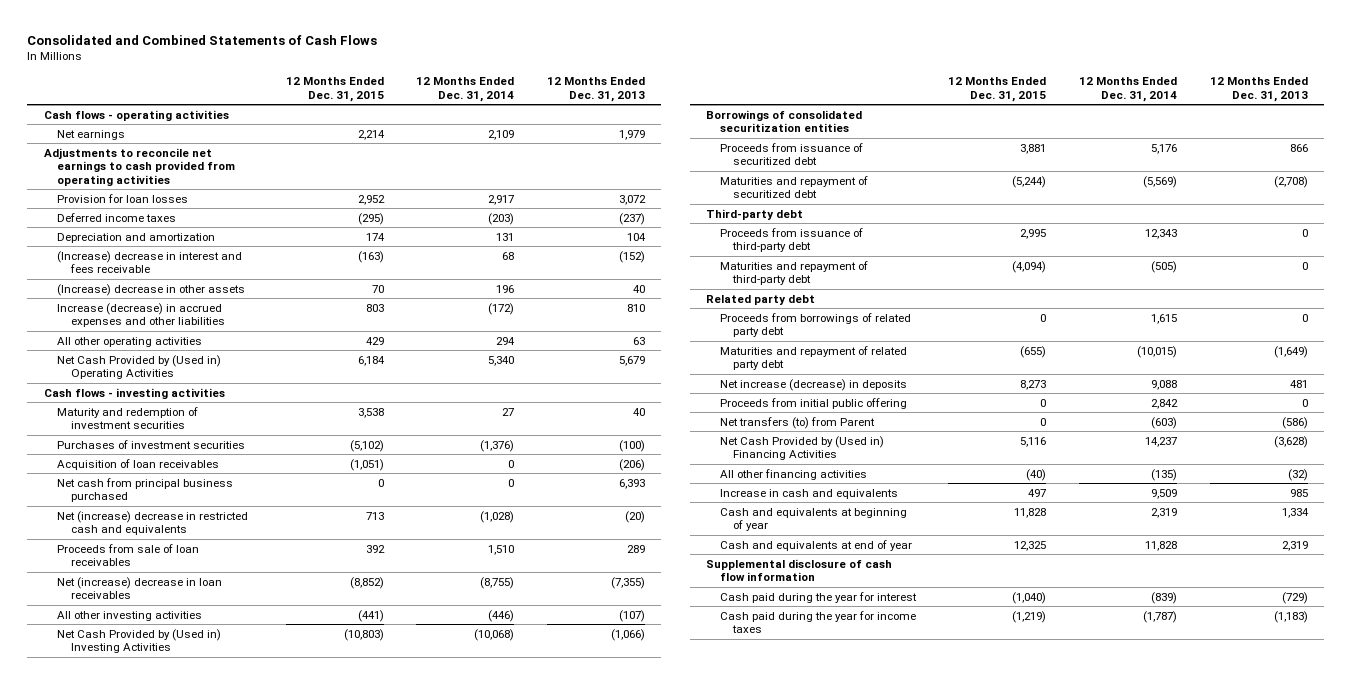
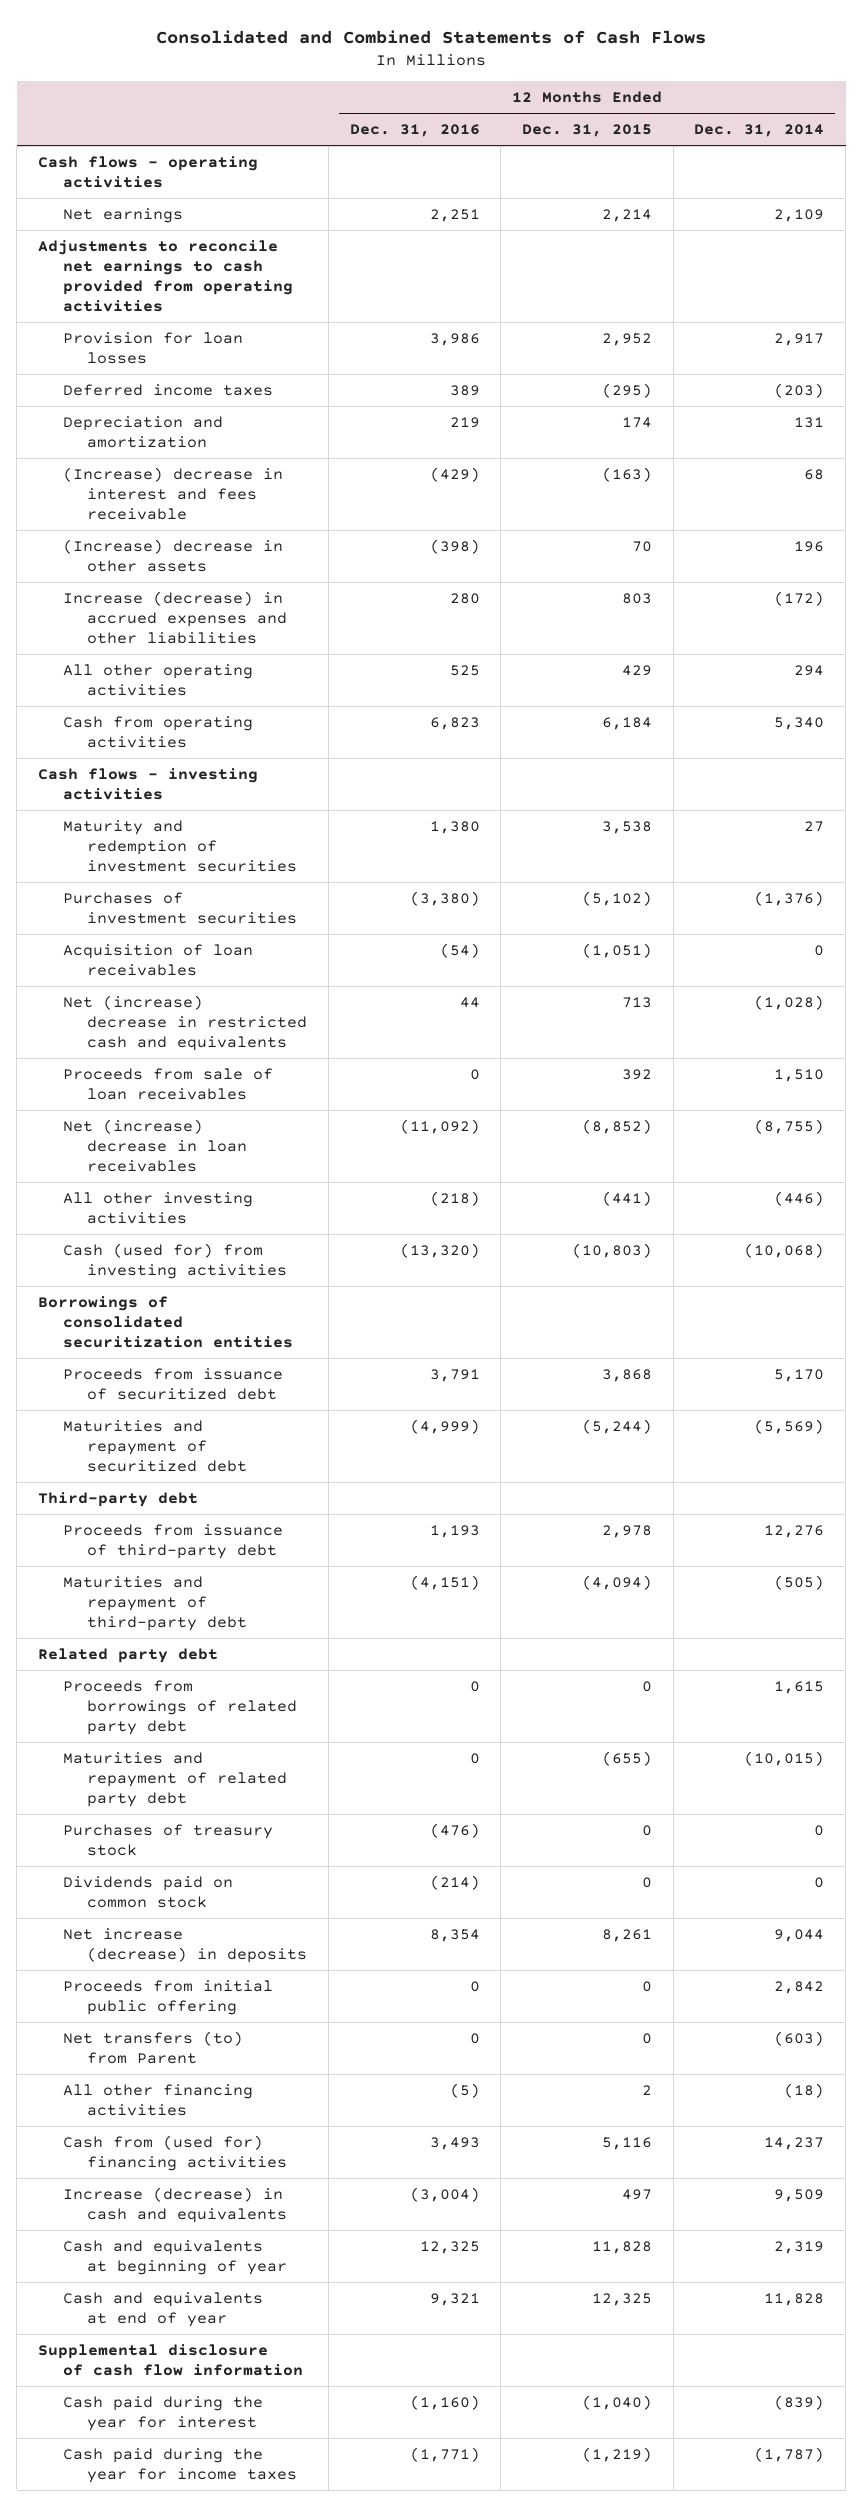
- | 12 Months Ended Dec. 31, 2015 | 12 Months Ended Dec. 31, 2014 | 12 Months Ended Dec. 31, 2013
+ | 12 Months Ended Dec. 31, 2016 | 12 Months Ended Dec. 31, 2015 | 12 Months Ended Dec. 31, 2014
- Net Cash Provided by (Used in) Operating Activities | 6,184 | 5,340 | 5,679
+ Cash from operating activities | 6,823 | 6,184 | 5,340
- Net cash from principal business purchased | 0 | 0 | 6,393
- Net Cash Provided by (Used in) Investing Activities | (10,803) | (10,068) | (1,066)
+ Cash (used for) from investing activities | (13,320) | (10,803) | (10,068)
- Proceeds from issuance of securitized debt | 3,881 | 5,176 | 866
+ Proceeds from issuance of securitized debt | 3,791 | 3,868 | 5,170
- Proceeds from issuance of third-party debt | 2,995 | 12,343 | 0
+ Proceeds from issuance of third-party debt | 1,193 | 2,978 | 12,276
- Net increase (decrease) in deposits | 8,273 | 9,088 | 481
+ Purchases of treasury stock | (476) | 0 | 0
+ Dividends paid on common stock | (214) | 0 | 0
+ Net increase (decrease) in deposits | 8,354 | 8,261 | 9,044
- Net Cash Provided by (Used in) Financing Activities | 5,116 | 14,237 | (3,628)
- All other financing activities | (40) | (135) | (32)
- Increase in cash and equivalents | 497 | 9,509 | 985
+ All other financing activities | (5) | 2 | (18)
+ Cash from (used for) financing activities | 3,493 | 5,116 | 14,237
+ Increase (decrease) in cash and equivalents | (3,004) | 497 | 9,509

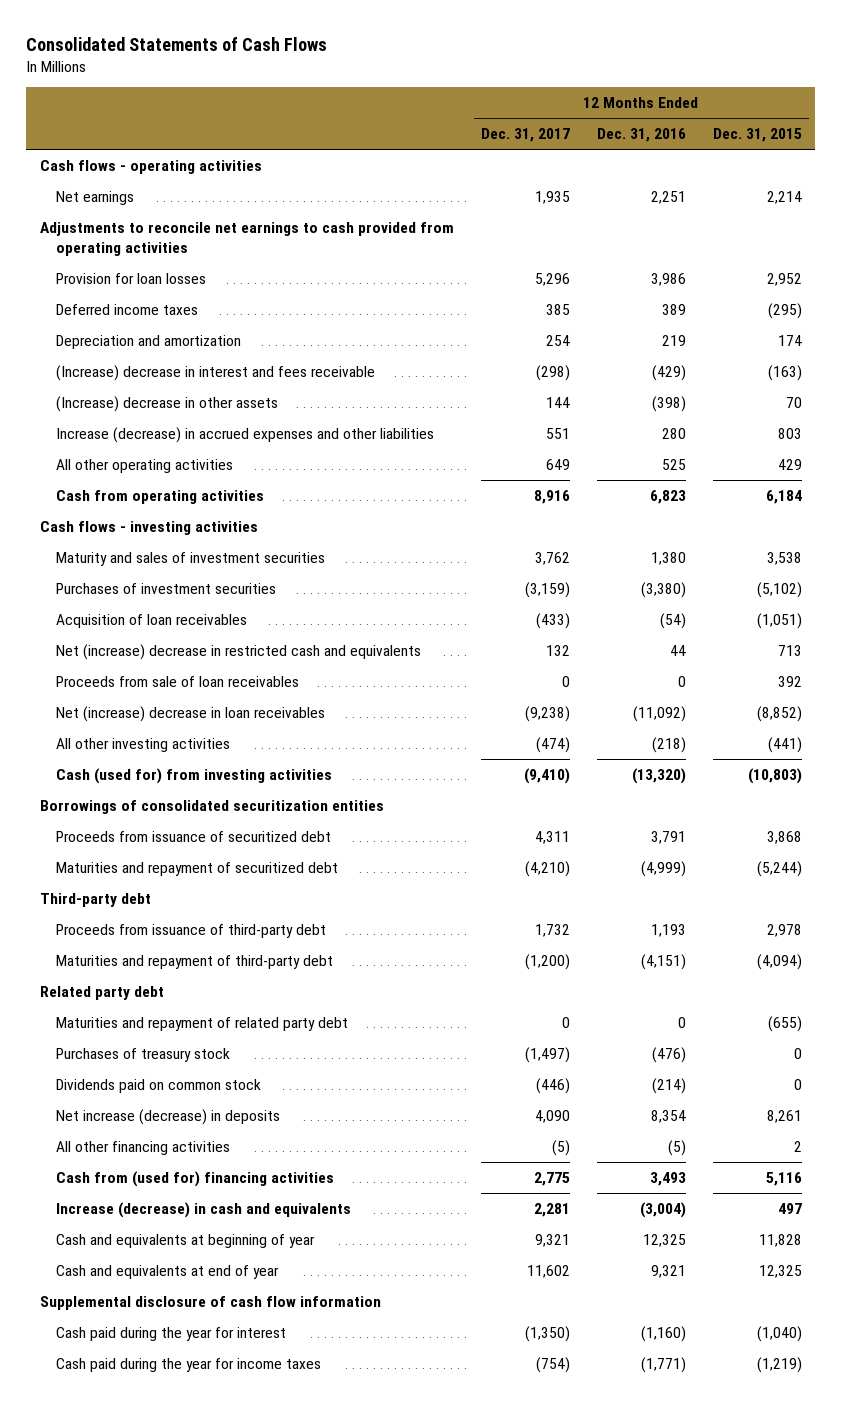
- Consolidated and Combined Statements of Cash Flows
+ Consolidated Statements of Cash Flows
- | 12 Months Ended Dec. 31, 2016 | 12 Months Ended Dec. 31, 2015 | 12 Months Ended Dec. 31, 2014
+ | 12 Months Ended Dec. 31, 2017 | 12 Months Ended Dec. 31, 2016 | 12 Months Ended Dec. 31, 2015
- Maturity and redemption of investment securities | 1,380 | 3,538 | 27
+ Maturity and sales of investment securities | 3,762 | 1,380 | 3,538
- Proceeds from borrowings of related party debt | 0 | 0 | 1,615
- Proceeds from initial public offering | 0 | 0 | 2,842
- Net transfers (to) from Parent | 0 | 0 | (603)

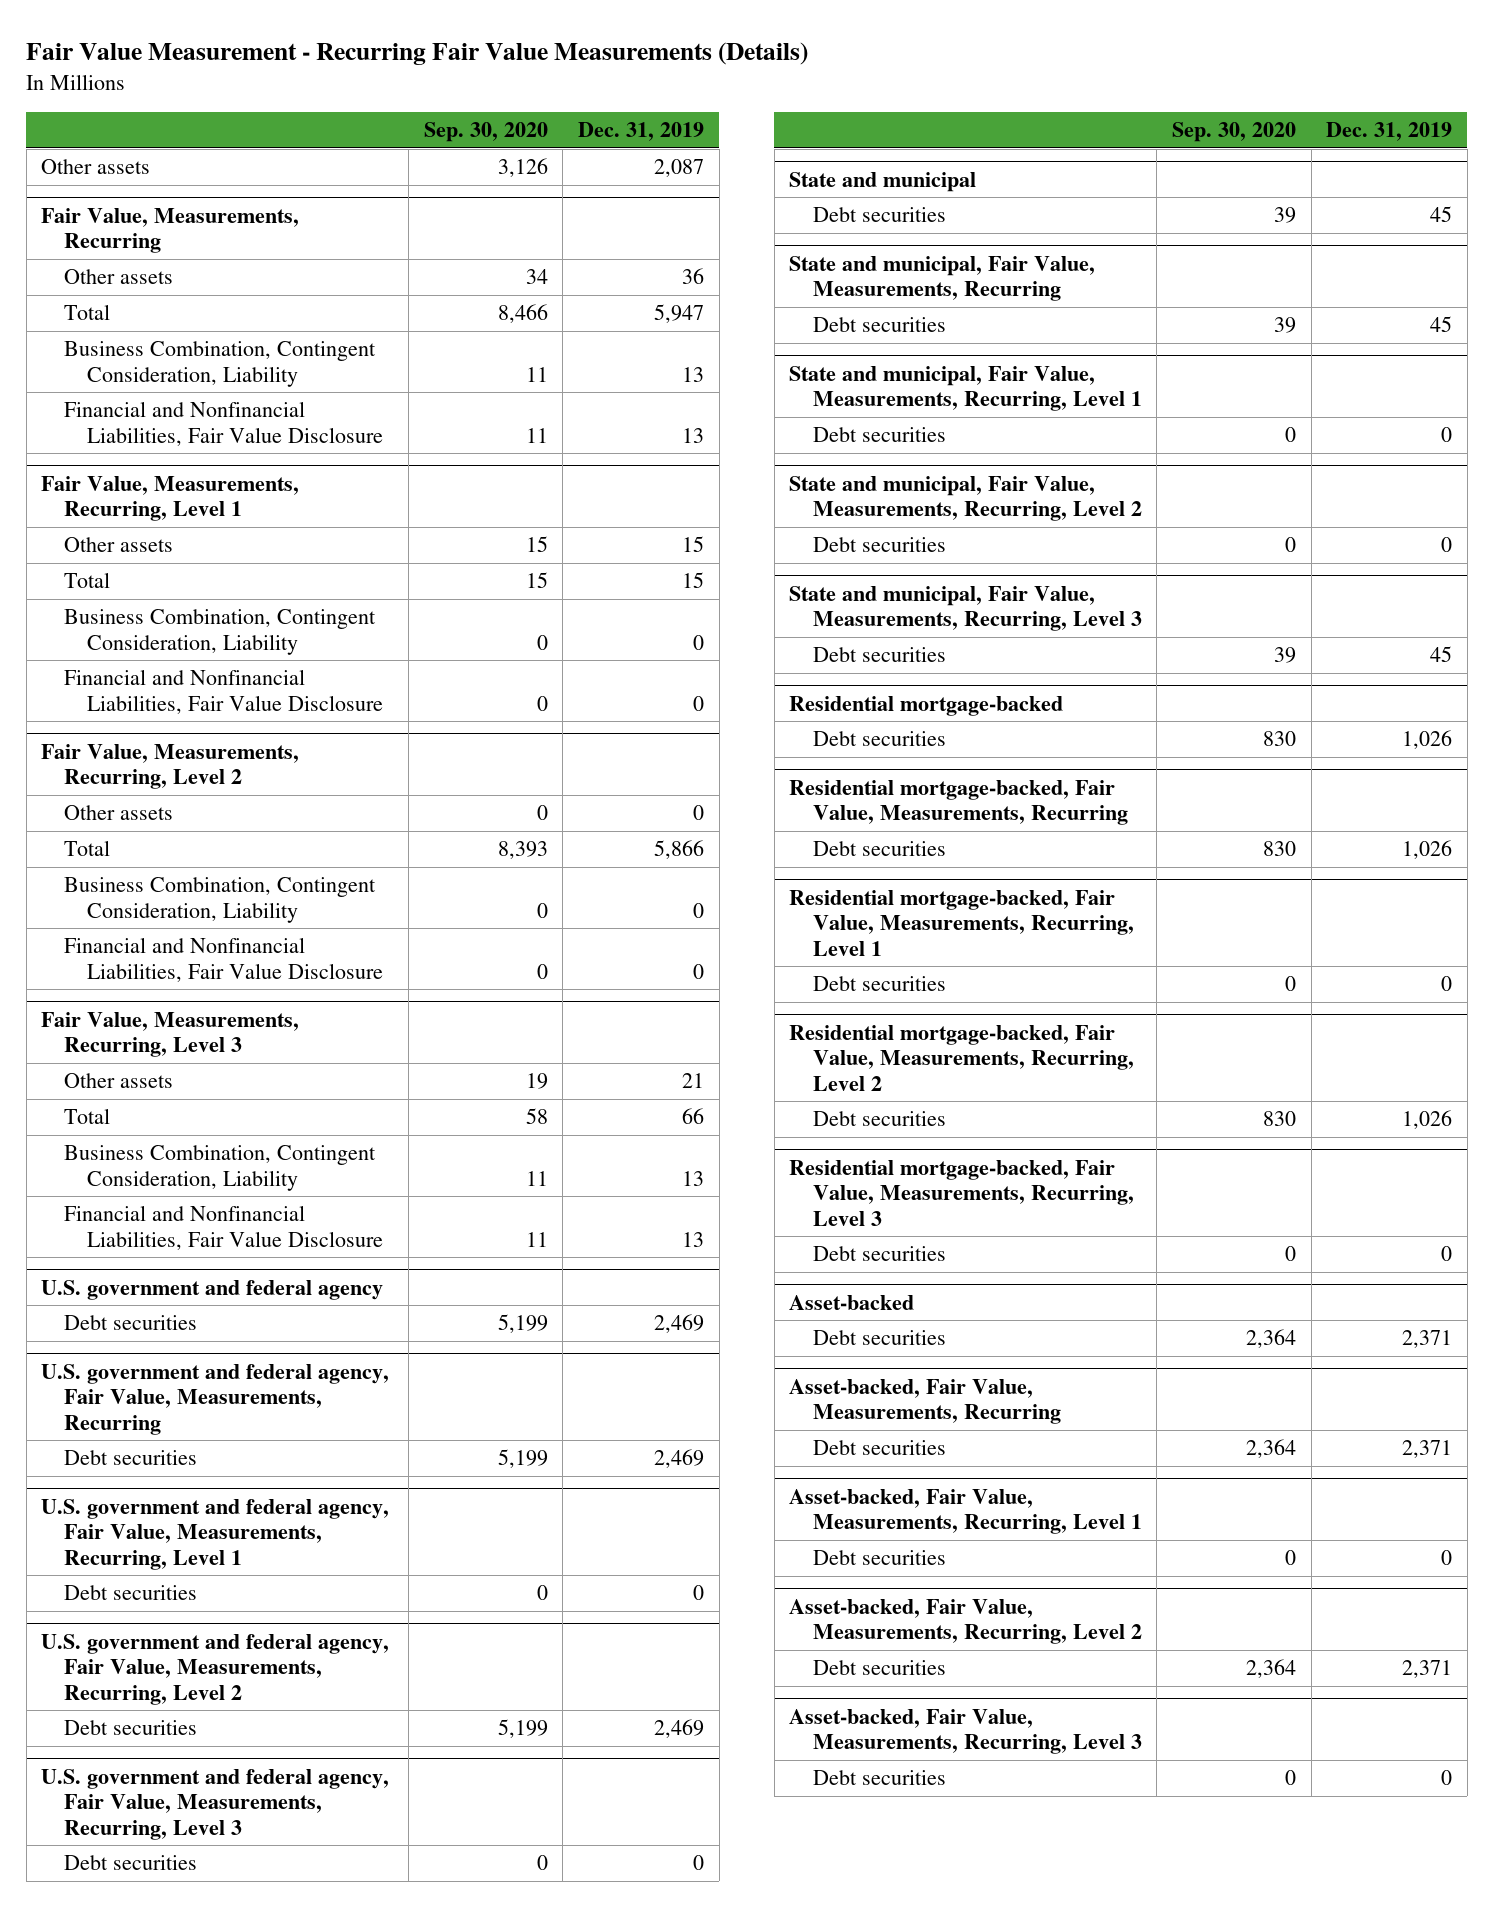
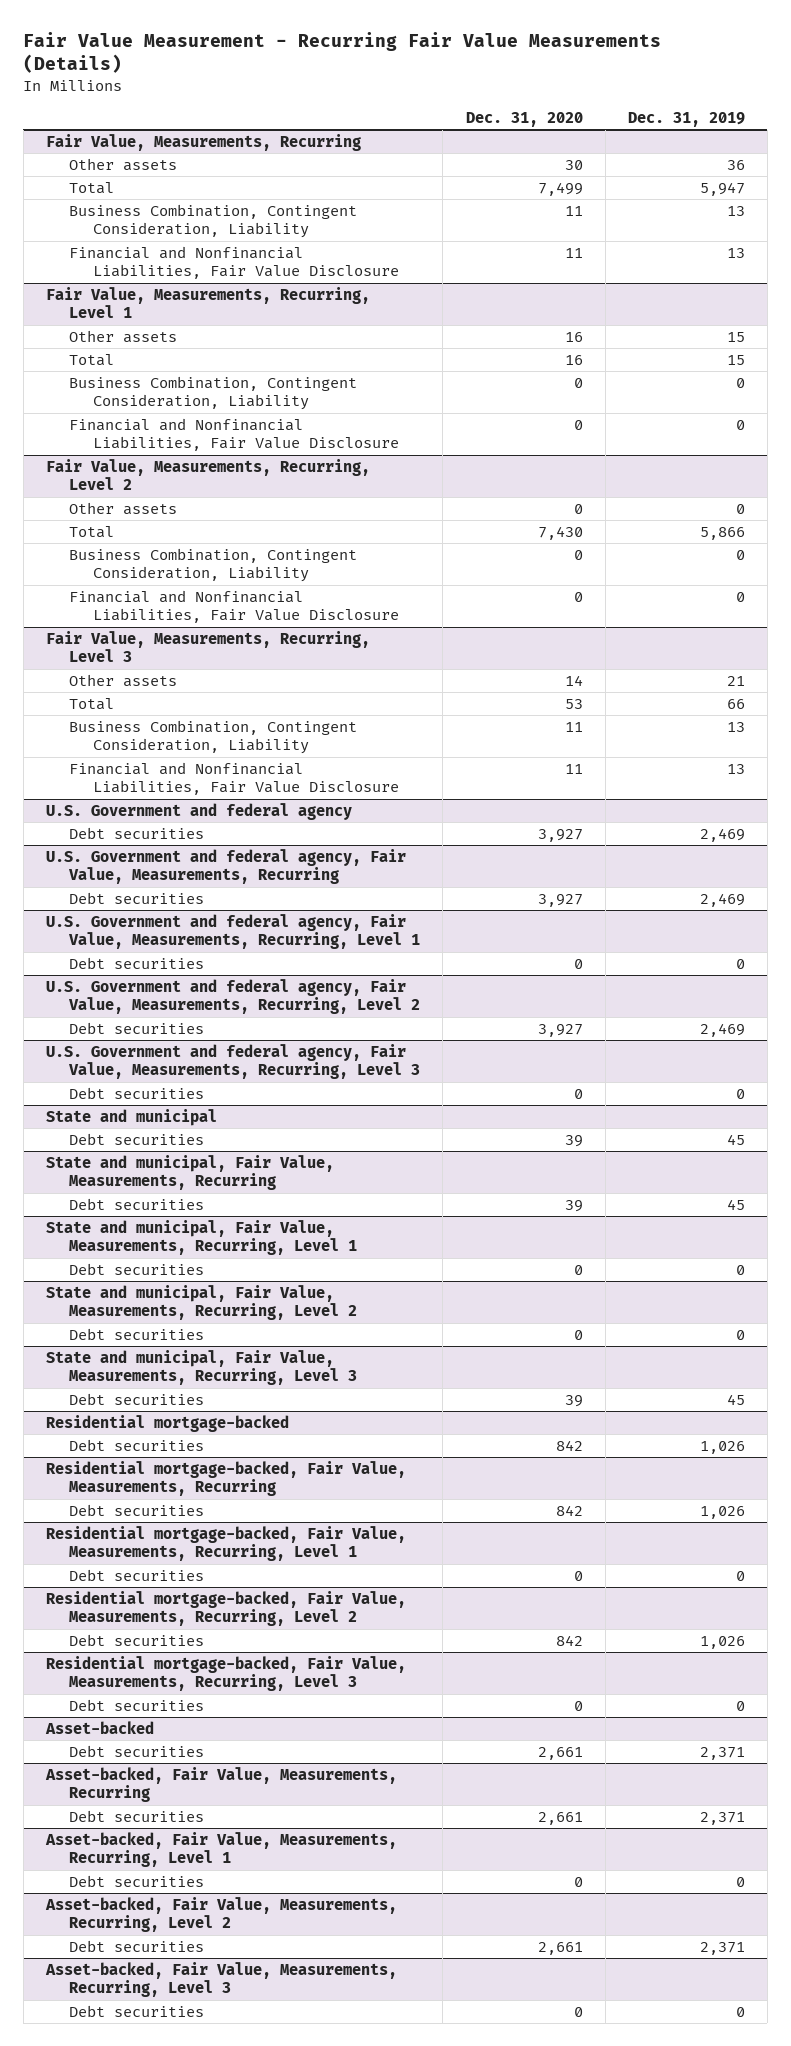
- | Sep. 30, 2020 | Dec. 31, 2019
+ | Dec. 31, 2020 | Dec. 31, 2019
- Other assets | 3,126 | 2,087
- U.S. government and federal agency
+ U.S. Government and federal agency
- U.S. government and federal agency, Fair Value, Measurements, Recurring
+ U.S. Government and federal agency, Fair Value, Measurements, Recurring
- U.S. government and federal agency, Fair Value, Measurements, Recurring, Level 1
+ U.S. Government and federal agency, Fair Value, Measurements, Recurring, Level 1
- U.S. government and federal agency, Fair Value, Measurements, Recurring, Level 2
+ U.S. Government and federal agency, Fair Value, Measurements, Recurring, Level 2
- U.S. government and federal agency, Fair Value, Measurements, Recurring, Level 3
+ U.S. Government and federal agency, Fair Value, Measurements, Recurring, Level 3

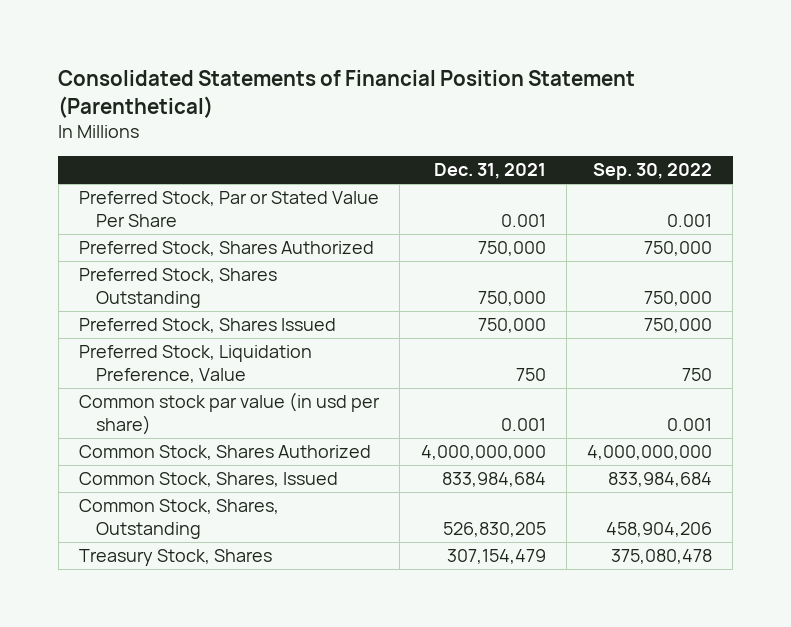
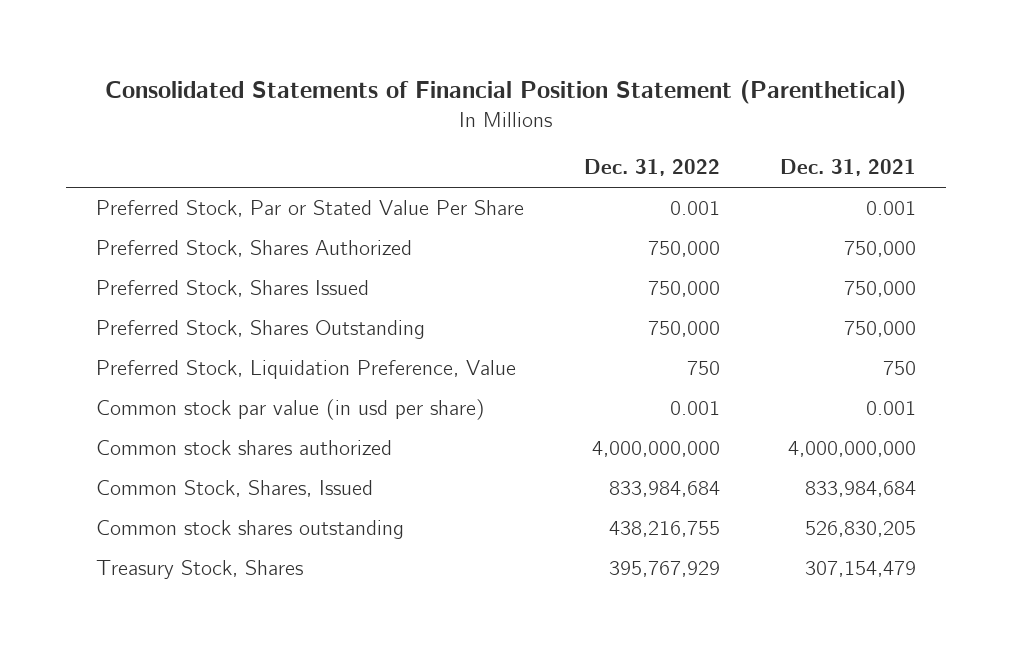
- | Dec. 31, 2021 | Sep. 30, 2022
+ | Dec. 31, 2022 | Dec. 31, 2021
moved down: Preferred Stock, Shares Outstanding | 750,000 | 750,000
- Common Stock, Shares Authorized | 4,000,000,000 | 4,000,000,000
+ Common stock shares authorized | 4,000,000,000 | 4,000,000,000
- Common Stock, Shares, Outstanding | 526,830,205 | 458,904,206
+ Common stock shares outstanding | 438,216,755 | 526,830,205

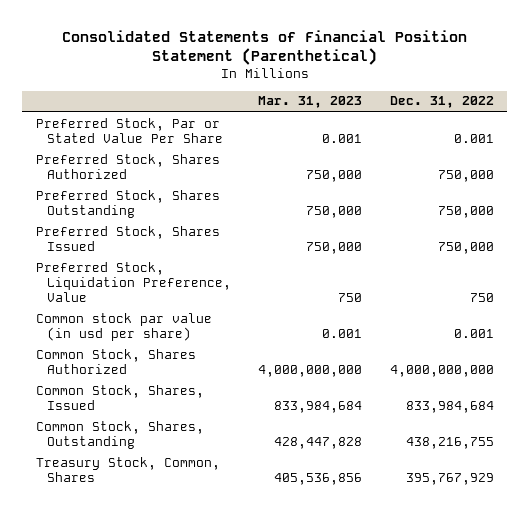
- | Dec. 31, 2022 | Dec. 31, 2021
+ | Mar. 31, 2023 | Dec. 31, 2022
moved down: Preferred Stock, Shares Issued | 750,000 | 750,000
- Common stock shares authorized | 4,000,000,000 | 4,000,000,000
+ Common Stock, Shares Authorized | 4,000,000,000 | 4,000,000,000
- Common stock shares outstanding | 438,216,755 | 526,830,205
- Treasury Stock, Shares | 395,767,929 | 307,154,479
+ Common Stock, Shares, Outstanding | 428,447,828 | 438,216,755
+ Treasury Stock, Common, Shares | 405,536,856 | 395,767,929

